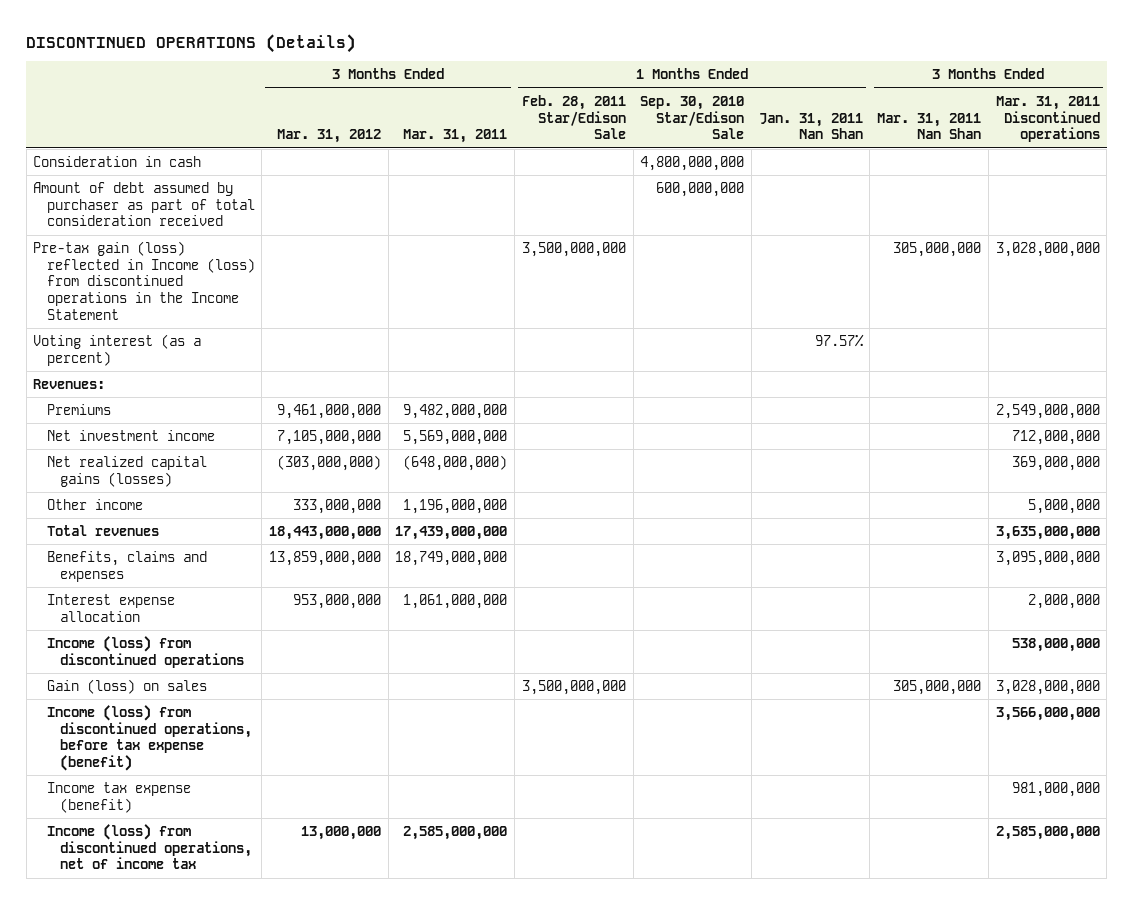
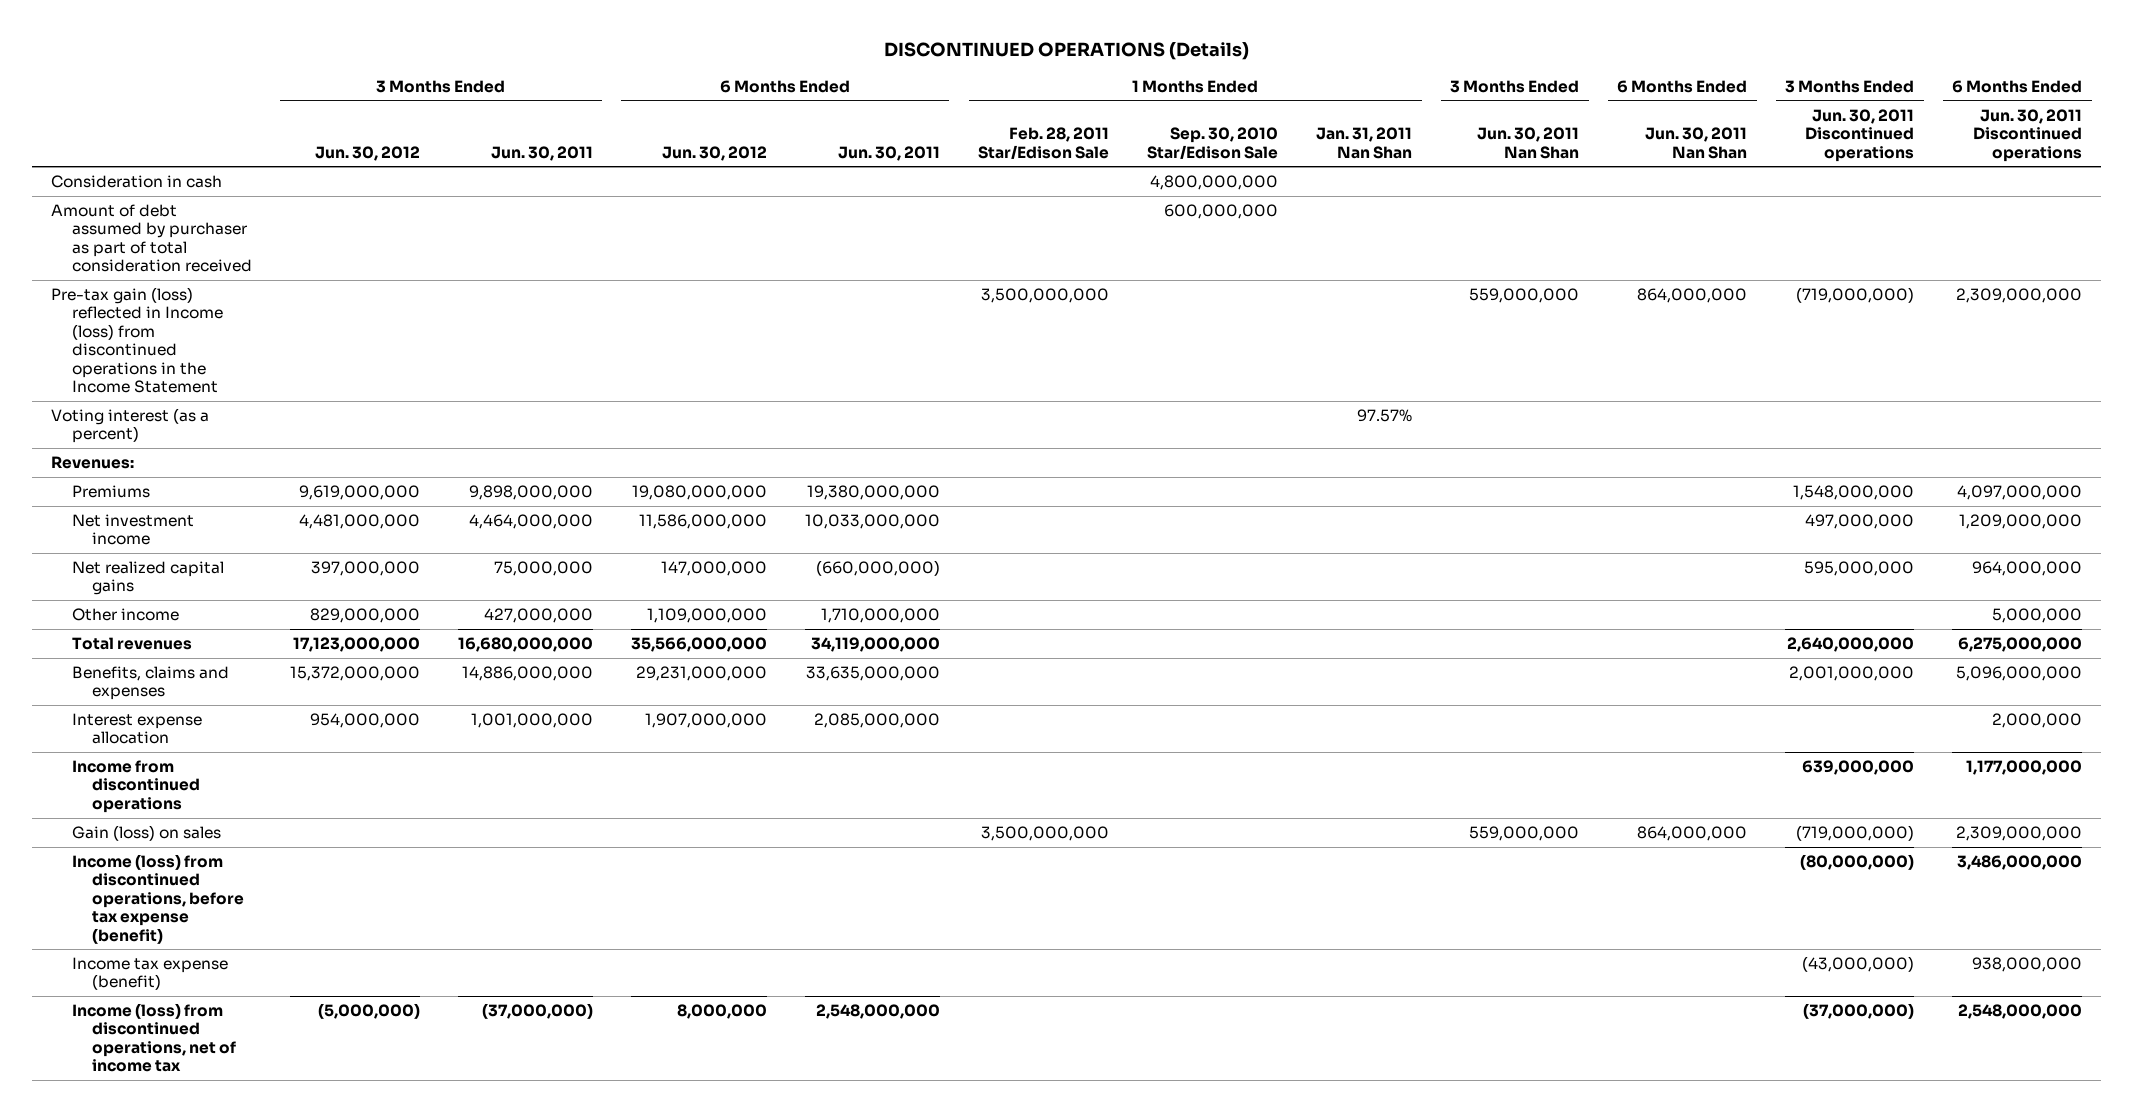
- | 3 Months Ended Mar. 31, 2012 | 3 Months Ended Mar. 31, 2011 | 1 Months Ended Feb. 28, 2011 Star/Edison Sale | 1 Months Ended Sep. 30, 2010 Star/Edison Sale | 1 Months Ended Jan. 31, 2011 Nan Shan | 3 Months Ended Mar. 31, 2011 Nan Shan | 3 Months Ended Mar. 31, 2011 Discontinued operations
+ | 3 Months Ended Jun. 30, 2012 | 3 Months Ended Jun. 30, 2011 | 6 Months Ended Jun. 30, 2012 | 6 Months Ended Jun. 30, 2011 | 1 Months Ended Feb. 28, 2011 Star/Edison Sale | 1 Months Ended Sep. 30, 2010 Star/Edison Sale | 1 Months Ended Jan. 31, 2011 Nan Shan | 3 Months Ended Jun. 30, 2011 Nan Shan | 6 Months Ended Jun. 30, 2011 Nan Shan | 3 Months Ended Jun. 30, 2011 Discontinued operations | 6 Months Ended Jun. 30, 2011 Discontinued operations
- Net realized capital gains (losses) | (303,000,000) | (648,000,000) | | | | | 369,000,000
+ Net realized capital gains | 397,000,000 | 75,000,000 | 147,000,000 | (660,000,000) | | | | | | 595,000,000 | 964,000,000
- Income (loss) from discontinued operations | | | | | | | 538,000,000
+ Income from discontinued operations | | | | | | | | | | 639,000,000 | 1,177,000,000

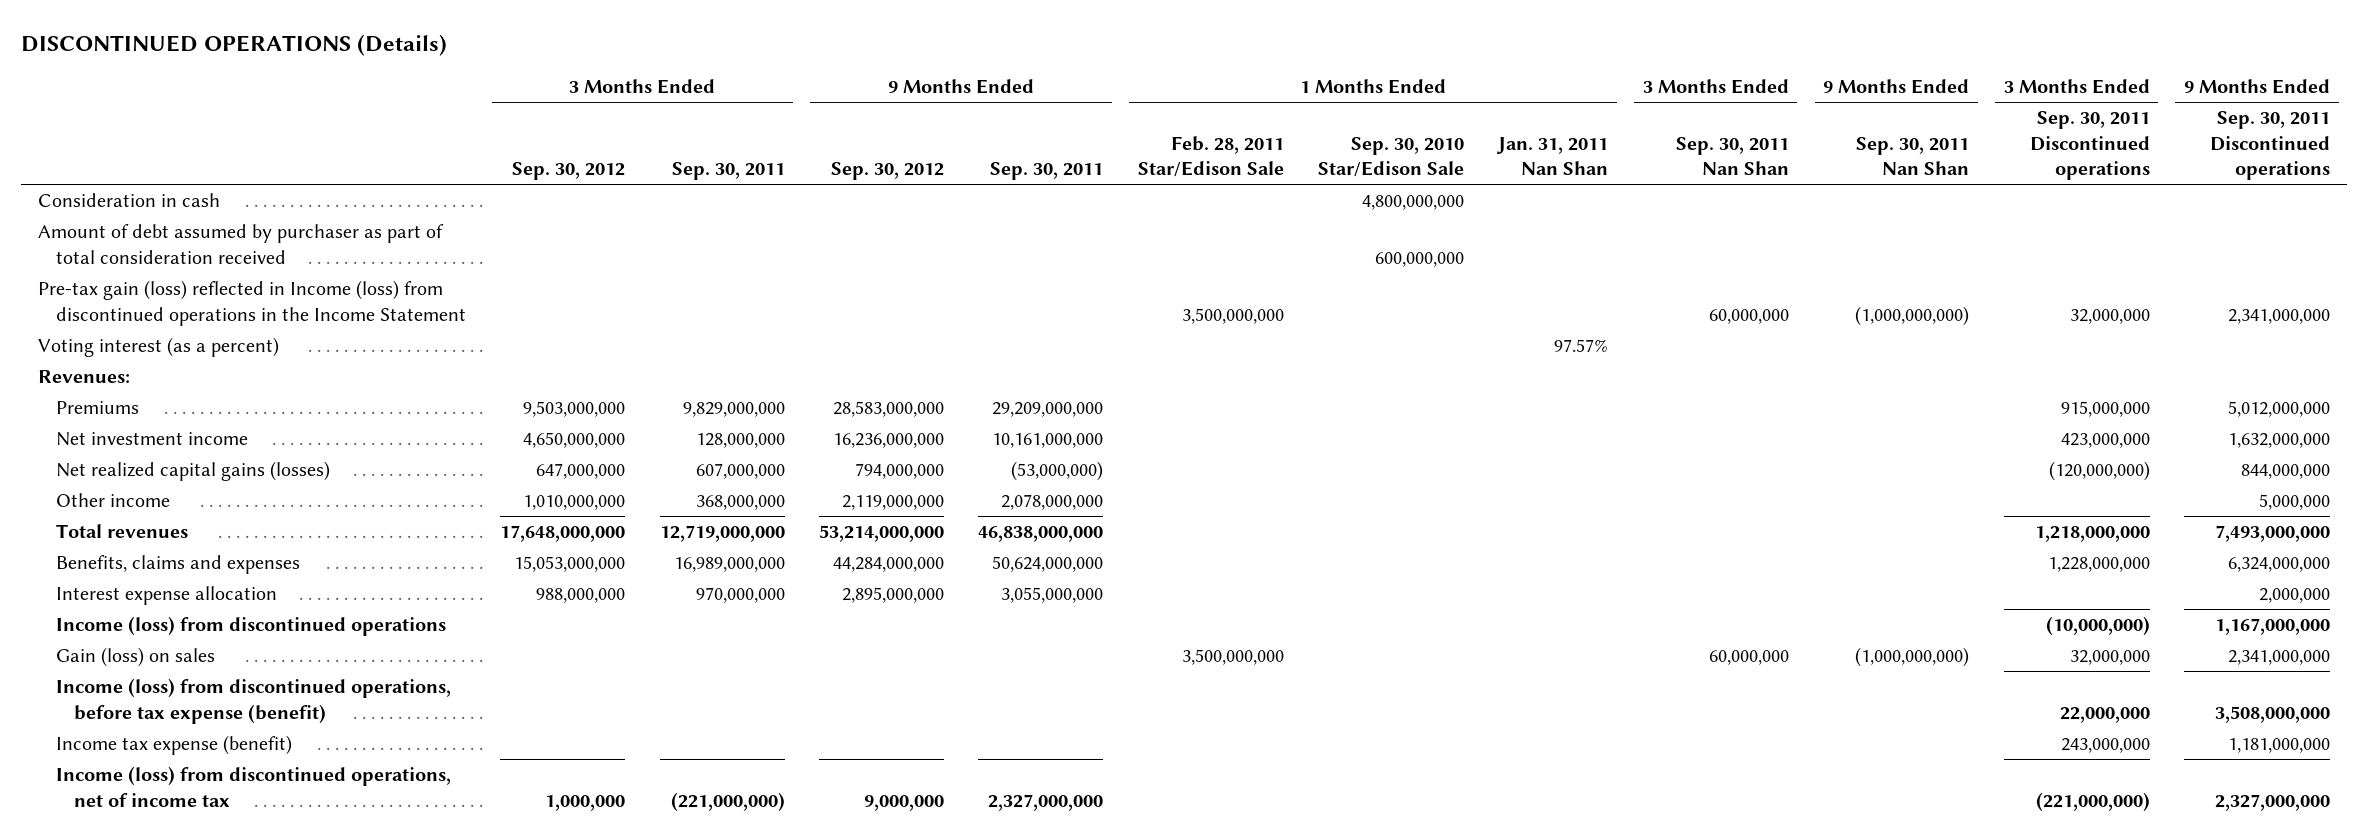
- | 3 Months Ended Jun. 30, 2012 | 3 Months Ended Jun. 30, 2011 | 6 Months Ended Jun. 30, 2012 | 6 Months Ended Jun. 30, 2011 | 1 Months Ended Feb. 28, 2011 Star/Edison Sale | 1 Months Ended Sep. 30, 2010 Star/Edison Sale | 1 Months Ended Jan. 31, 2011 Nan Shan | 3 Months Ended Jun. 30, 2011 Nan Shan | 6 Months Ended Jun. 30, 2011 Nan Shan | 3 Months Ended Jun. 30, 2011 Discontinued operations | 6 Months Ended Jun. 30, 2011 Discontinued operations
+ | 3 Months Ended Sep. 30, 2012 | 3 Months Ended Sep. 30, 2011 | 9 Months Ended Sep. 30, 2012 | 9 Months Ended Sep. 30, 2011 | 1 Months Ended Feb. 28, 2011 Star/Edison Sale | 1 Months Ended Sep. 30, 2010 Star/Edison Sale | 1 Months Ended Jan. 31, 2011 Nan Shan | 3 Months Ended Sep. 30, 2011 Nan Shan | 9 Months Ended Sep. 30, 2011 Nan Shan | 3 Months Ended Sep. 30, 2011 Discontinued operations | 9 Months Ended Sep. 30, 2011 Discontinued operations
- Net realized capital gains | 397,000,000 | 75,000,000 | 147,000,000 | (660,000,000) | | | | | | 595,000,000 | 964,000,000
+ Net realized capital gains (losses) | 647,000,000 | 607,000,000 | 794,000,000 | (53,000,000) | | | | | | (120,000,000) | 844,000,000
- Income from discontinued operations | | | | | | | | | | 639,000,000 | 1,177,000,000
+ Income (loss) from discontinued operations | | | | | | | | | | (10,000,000) | 1,167,000,000

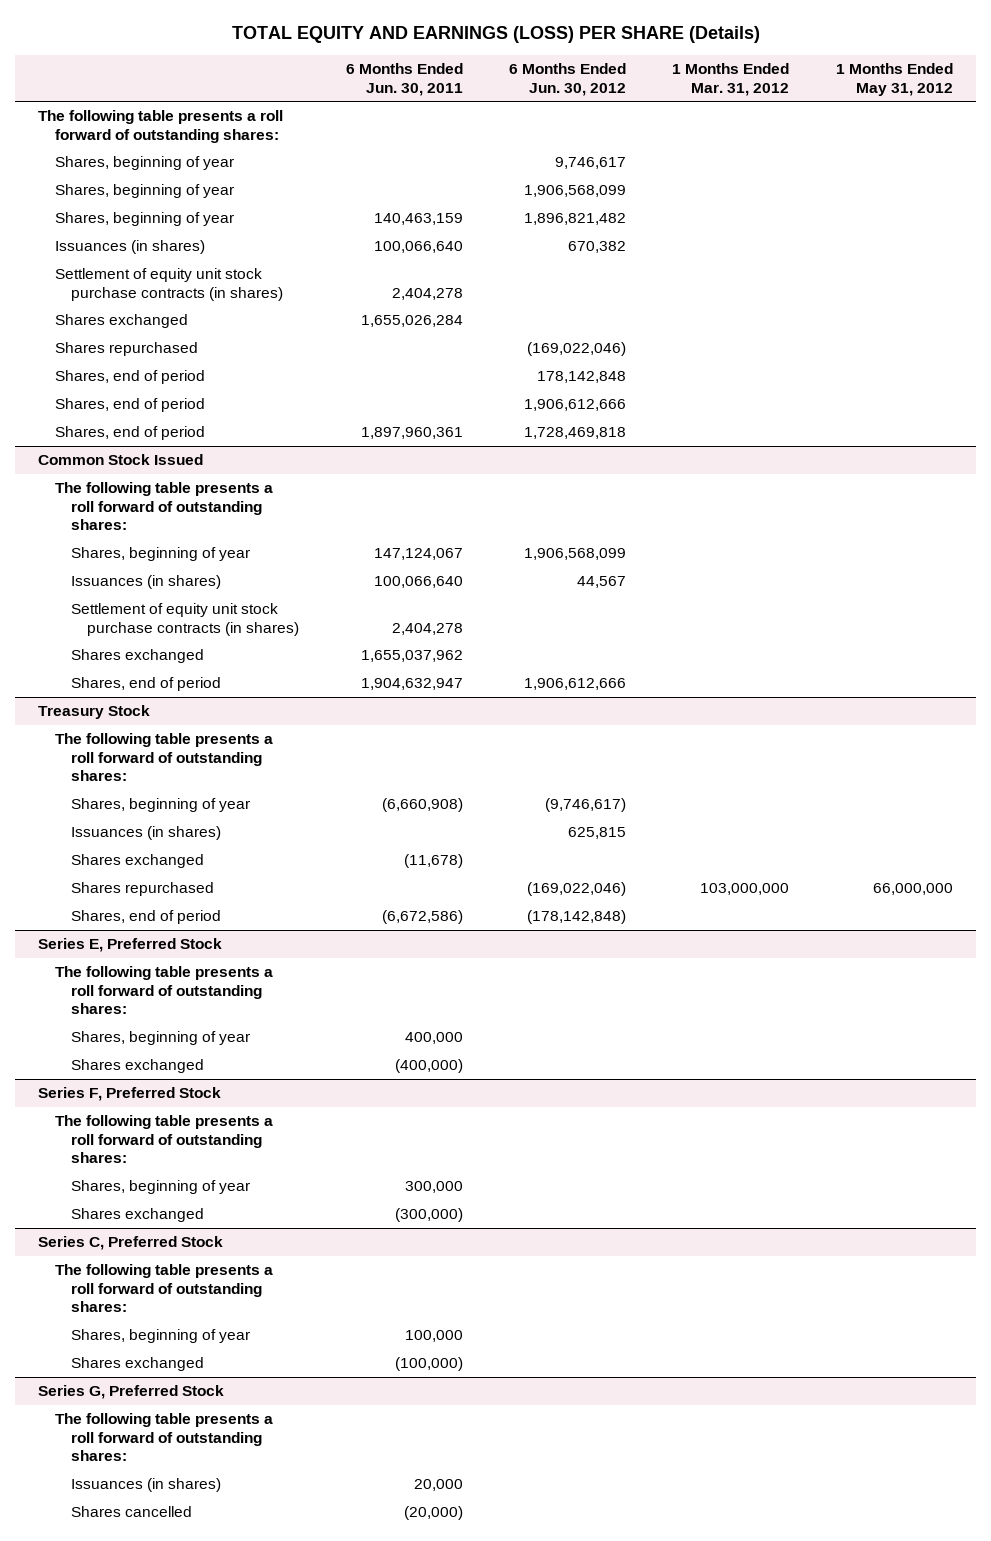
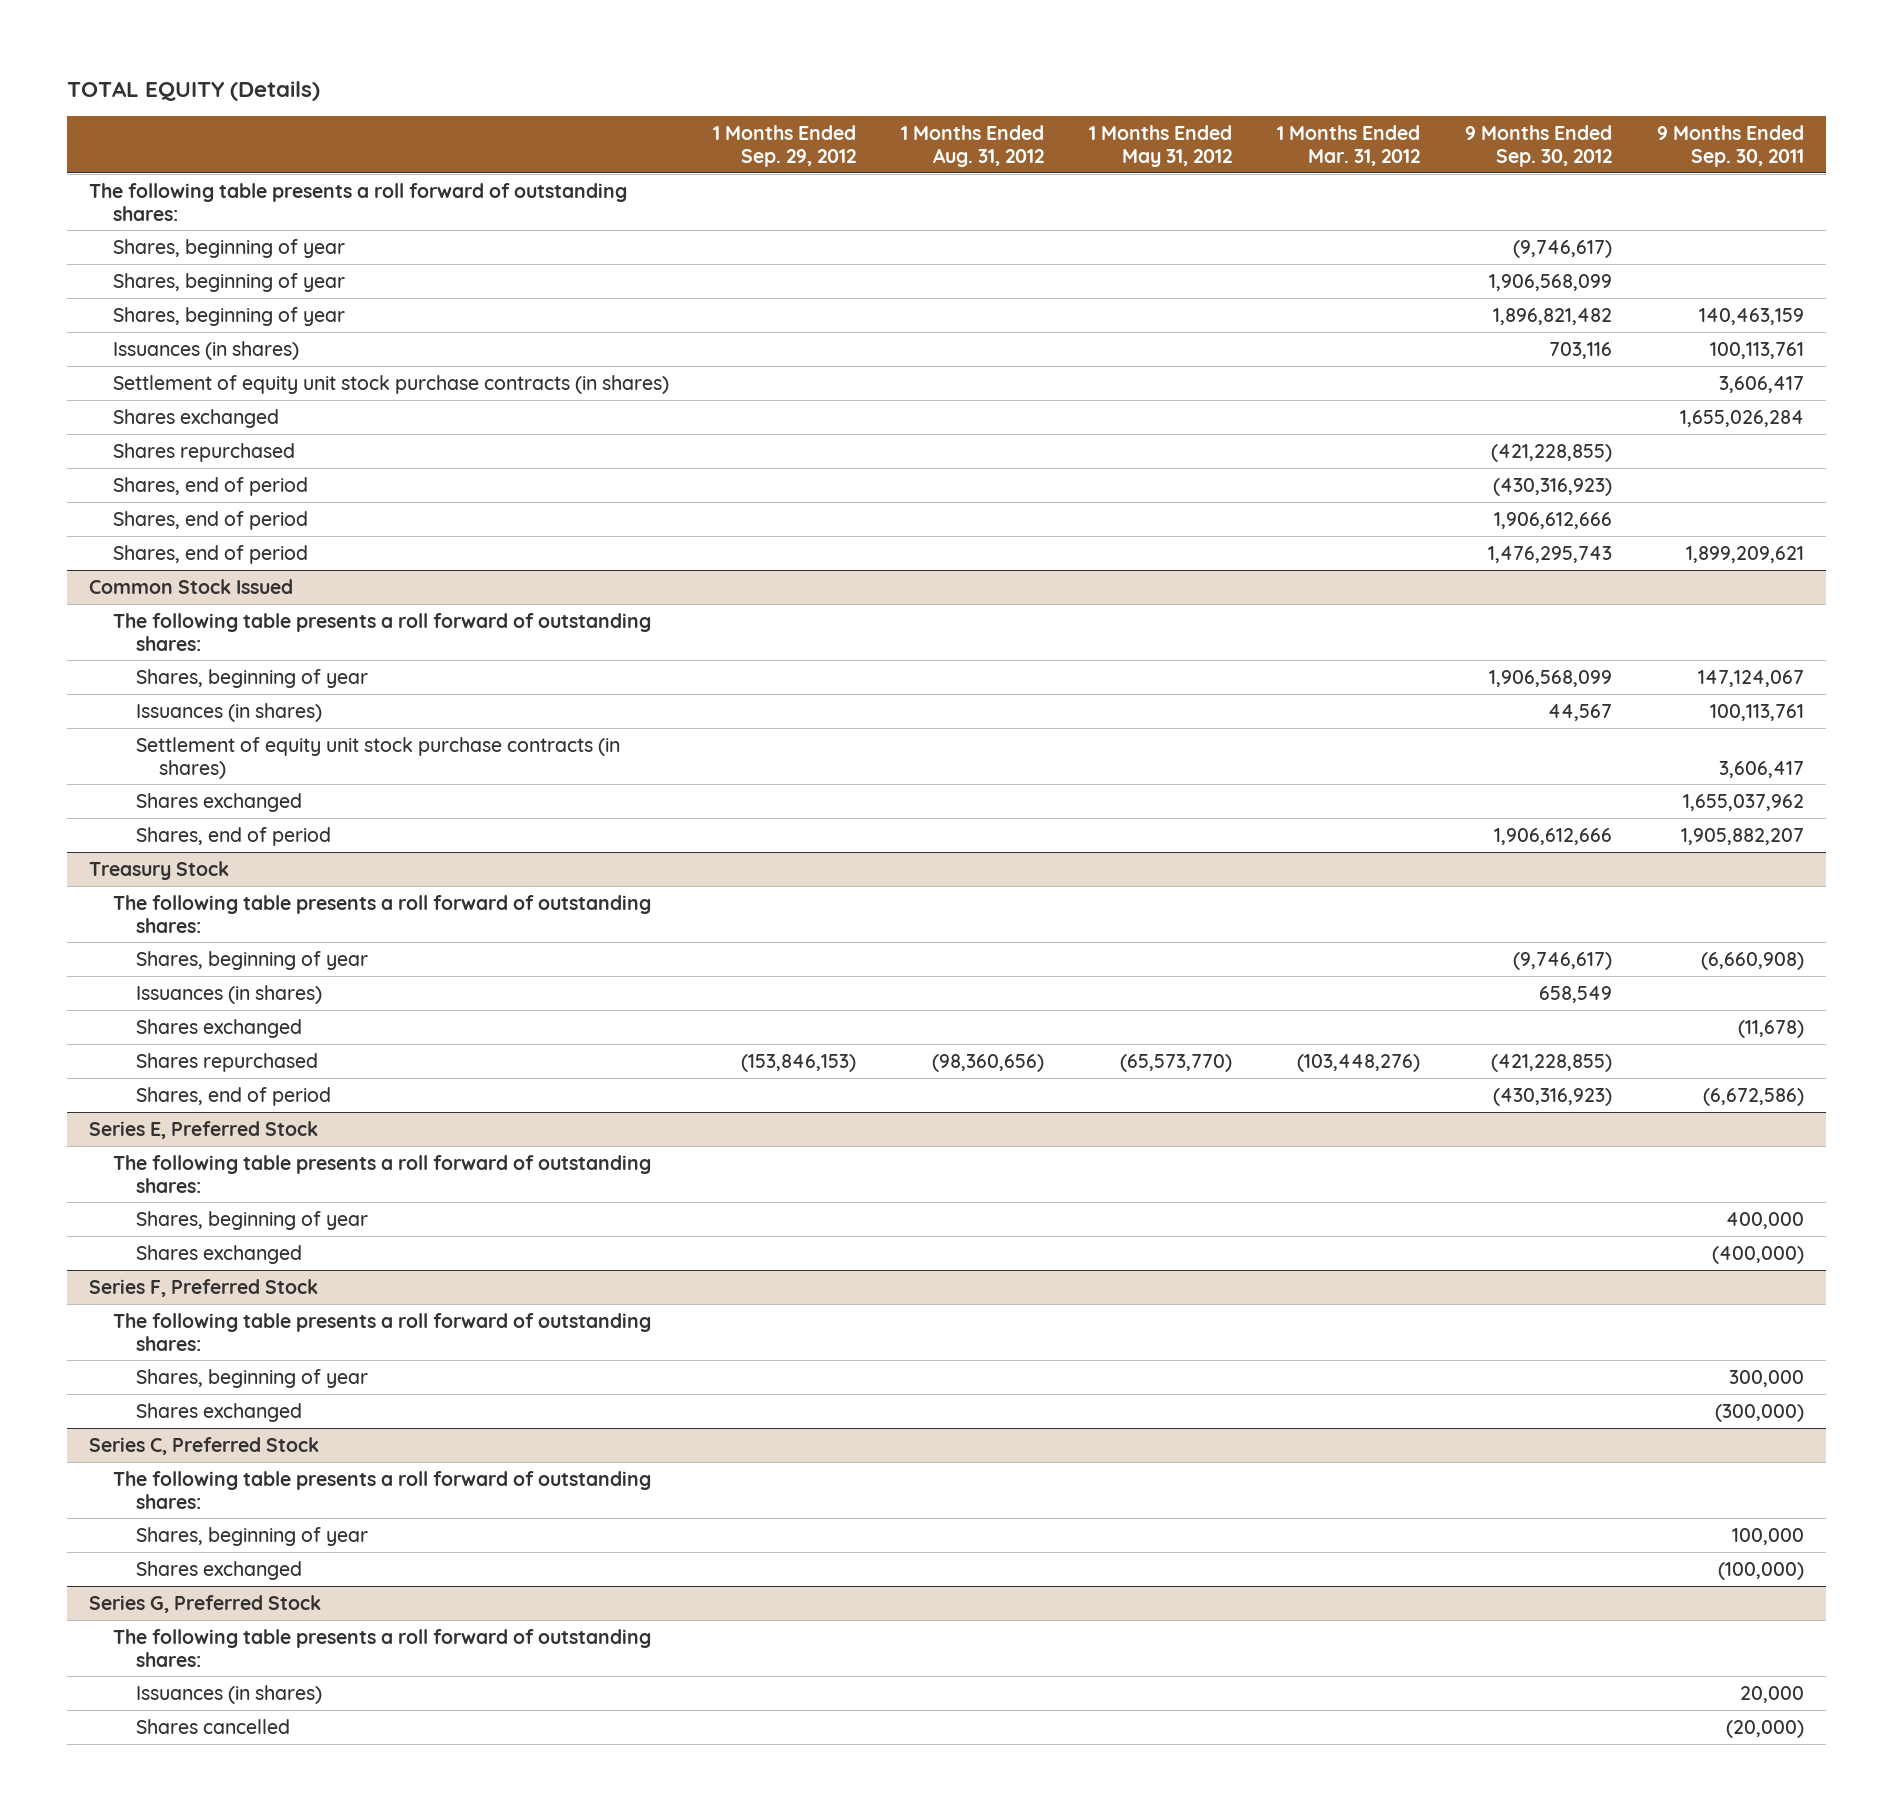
- TOTAL EQUITY AND EARNINGS (LOSS) PER SHARE (Details)
+ TOTAL EQUITY (Details)
- | 6 Months Ended Jun. 30, 2011 | 6 Months Ended Jun. 30, 2012 | 1 Months Ended Mar. 31, 2012 | 1 Months Ended May 31, 2012
+ | 1 Months Ended Sep. 29, 2012 | 1 Months Ended Aug. 31, 2012 | 1 Months Ended May 31, 2012 | 1 Months Ended Mar. 31, 2012 | 9 Months Ended Sep. 30, 2012 | 9 Months Ended Sep. 30, 2011
@ Treasury Stock
- Shares repurchased | | (169,022,046) | 103,000,000 | 66,000,000
+ Shares repurchased | (153,846,153) | (98,360,656) | (65,573,770) | (103,448,276) | (421,228,855) |

